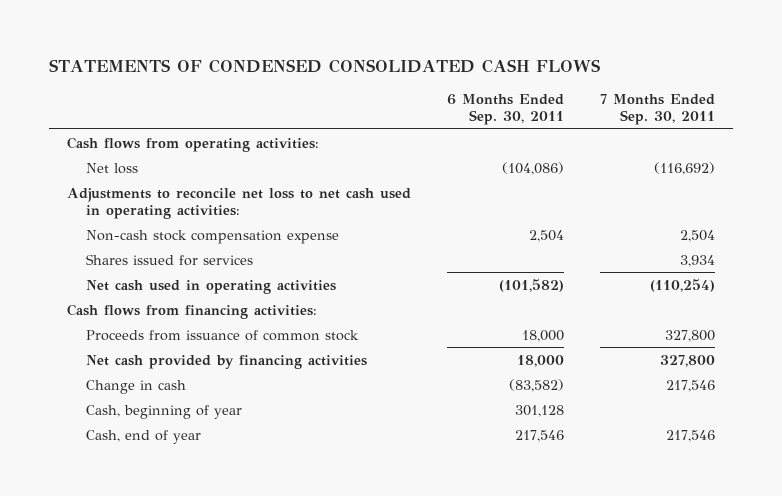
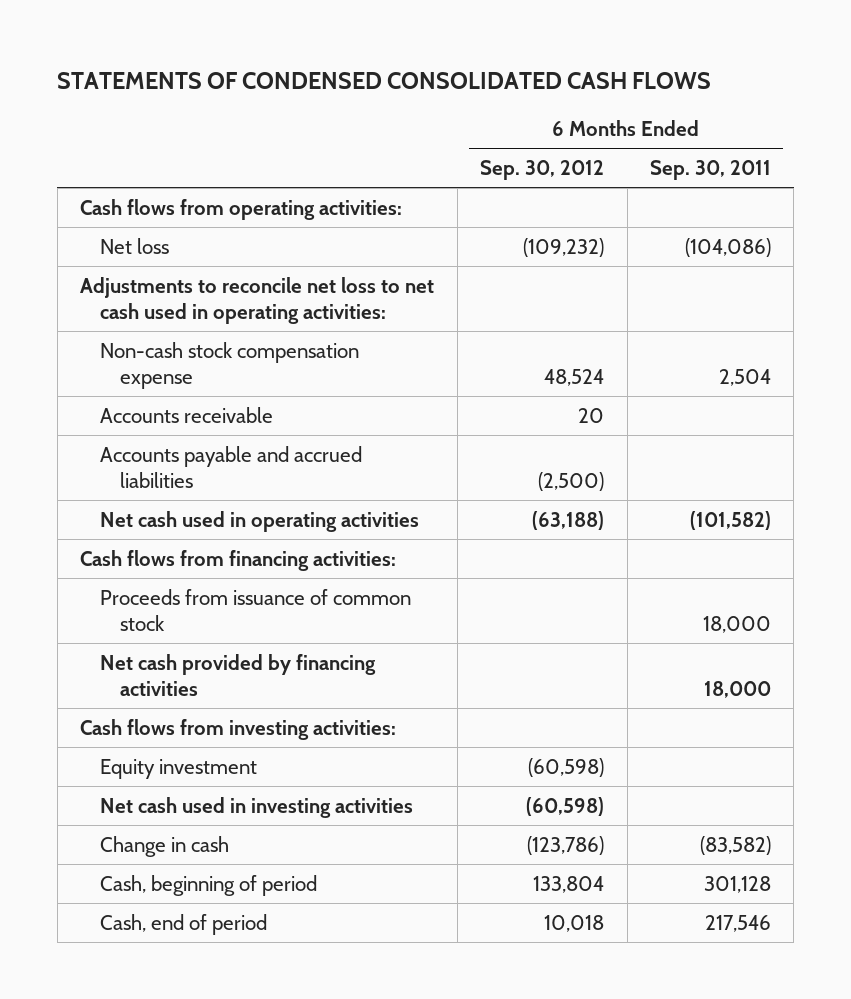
- | 6 Months Ended Sep. 30, 2011 | 7 Months Ended Sep. 30, 2011
+ | 6 Months Ended Sep. 30, 2012 | 6 Months Ended Sep. 30, 2011
- Shares issued for services | | 3,934
+ Accounts receivable | 20 |
+ Accounts payable and accrued liabilities | (2,500) |
+ Cash flows from investing activities:
+ Equity investment | (60,598) |
+ Net cash used in investing activities | (60,598) |
- Cash, beginning of year | 301,128 |
- Cash, end of year | 217,546 | 217,546
+ Cash, beginning of period | 133,804 | 301,128
+ Cash, end of period | 10,018 | 217,546

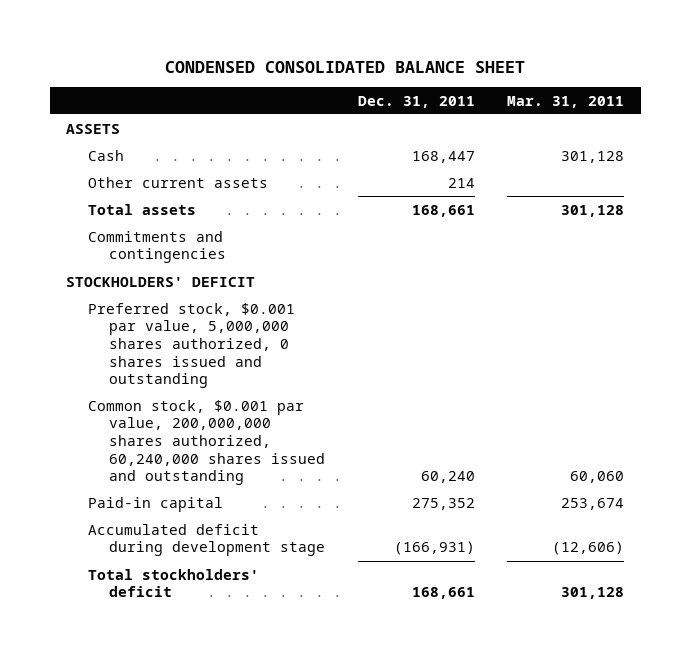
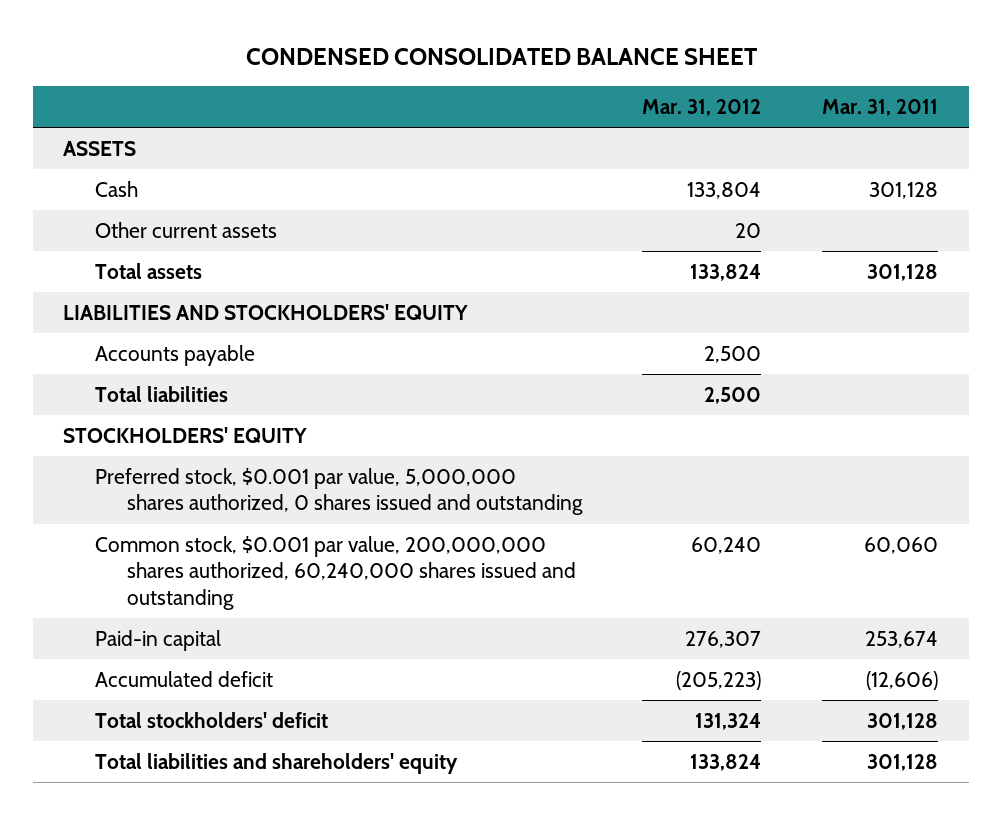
- | Dec. 31, 2011 | Mar. 31, 2011
+ | Mar. 31, 2012 | Mar. 31, 2011
- Commitments and contingencies
- STOCKHOLDERS' DEFICIT
+ LIABILITIES AND STOCKHOLDERS' EQUITY
+ Accounts payable | 2,500 |
+ Total liabilities | 2,500 |
+ STOCKHOLDERS' EQUITY
- Accumulated deficit during development stage | (166,931) | (12,606)
+ Accumulated deficit | (205,223) | (12,606)
+ Total liabilities and shareholders' equity | 133,824 | 301,128

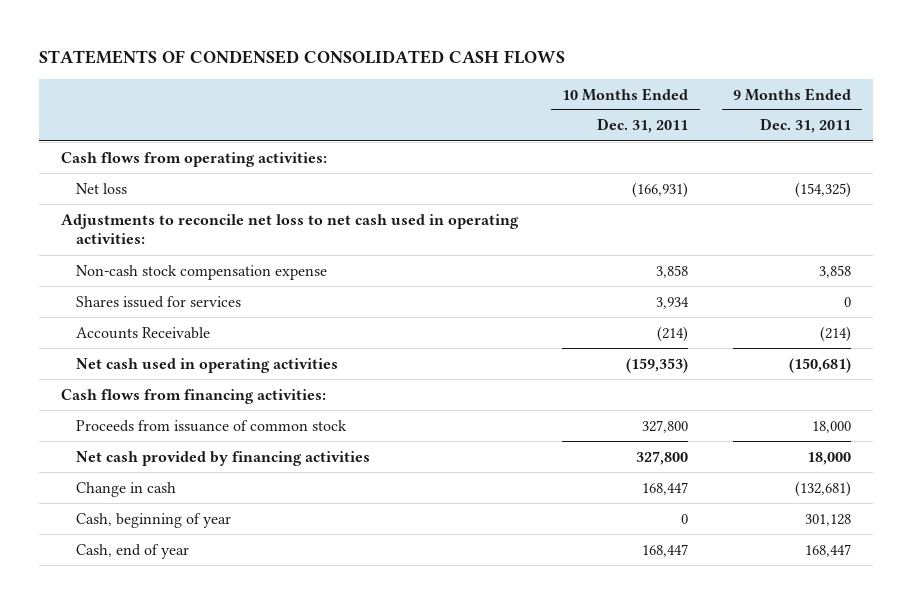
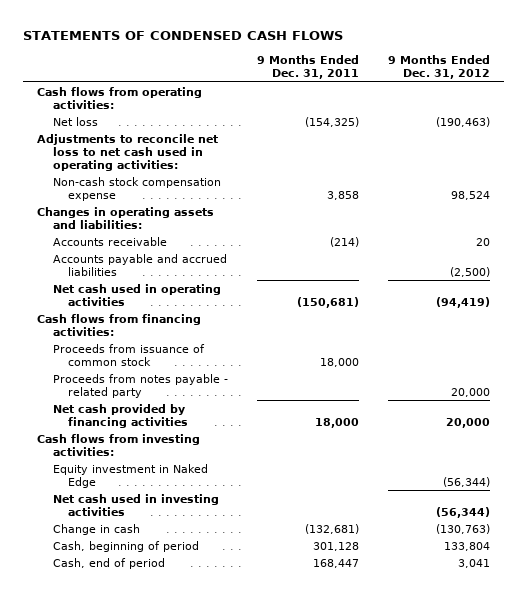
- STATEMENTS OF CONDENSED CONSOLIDATED CASH FLOWS
+ STATEMENTS OF CONDENSED CASH FLOWS
- | 10 Months Ended Dec. 31, 2011 | 9 Months Ended Dec. 31, 2011
+ | 9 Months Ended Dec. 31, 2011 | 9 Months Ended Dec. 31, 2012
- Shares issued for services | 3,934 | 0
- Accounts Receivable | (214) | (214)
+ Changes in operating assets and liabilities:
+ Accounts receivable | (214) | 20
+ Accounts payable and accrued liabilities | | (2,500)
+ Proceeds from notes payable - related party | | 20,000
+ Cash flows from investing activities:
+ Equity investment in Naked Edge | | (56,344)
+ Net cash used in investing activities | | (56,344)
- Cash, beginning of year | 0 | 301,128
- Cash, end of year | 168,447 | 168,447
+ Cash, beginning of period | 301,128 | 133,804
+ Cash, end of period | 168,447 | 3,041

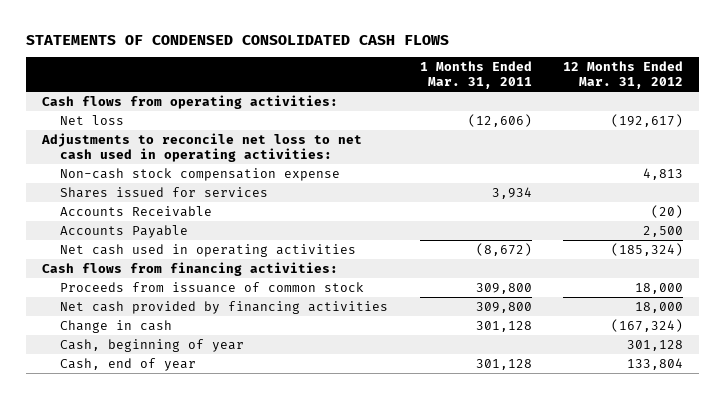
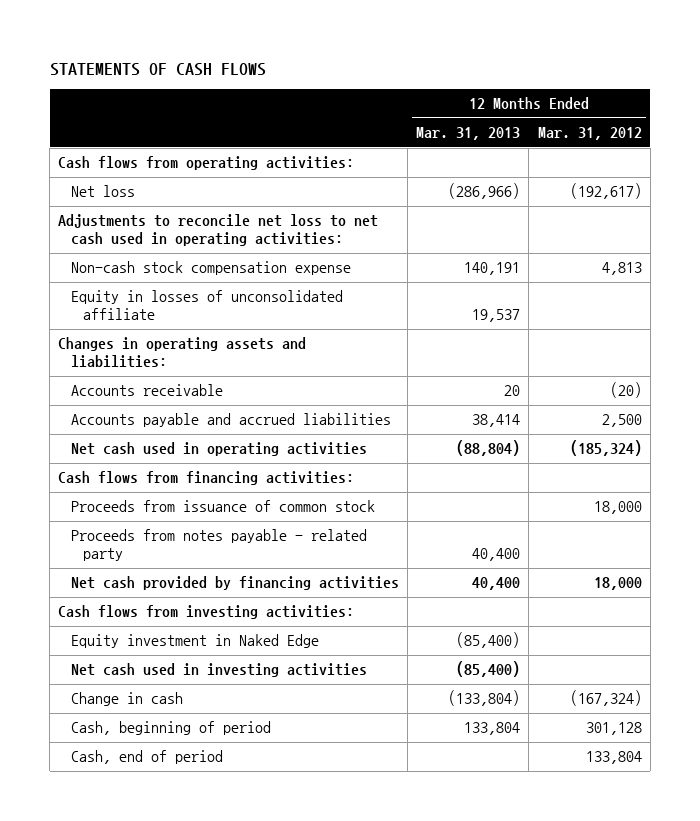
- STATEMENTS OF CONDENSED CONSOLIDATED CASH FLOWS
+ STATEMENTS OF CASH FLOWS
- | 1 Months Ended Mar. 31, 2011 | 12 Months Ended Mar. 31, 2012
+ | 12 Months Ended Mar. 31, 2013 | 12 Months Ended Mar. 31, 2012
- Shares issued for services | 3,934 |
- Accounts Receivable | | (20)
- Accounts Payable | | 2,500
+ Equity in losses of unconsolidated affiliate | 19,537 |
+ Changes in operating assets and liabilities:
+ Accounts receivable | 20 | (20)
+ Accounts payable and accrued liabilities | 38,414 | 2,500
+ Proceeds from notes payable - related party | 40,400 |
+ Cash flows from investing activities:
+ Equity investment in Naked Edge | (85,400) |
+ Net cash used in investing activities | (85,400) |
- Cash, beginning of year | | 301,128
- Cash, end of year | 301,128 | 133,804
+ Cash, beginning of period | 133,804 | 301,128
+ Cash, end of period | | 133,804

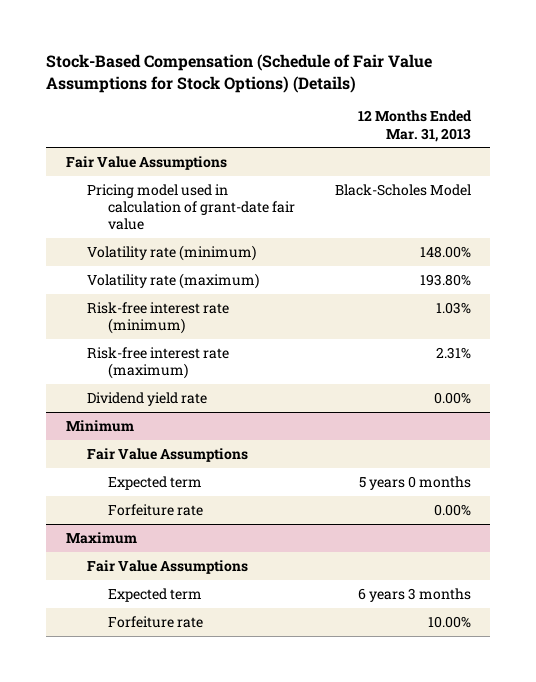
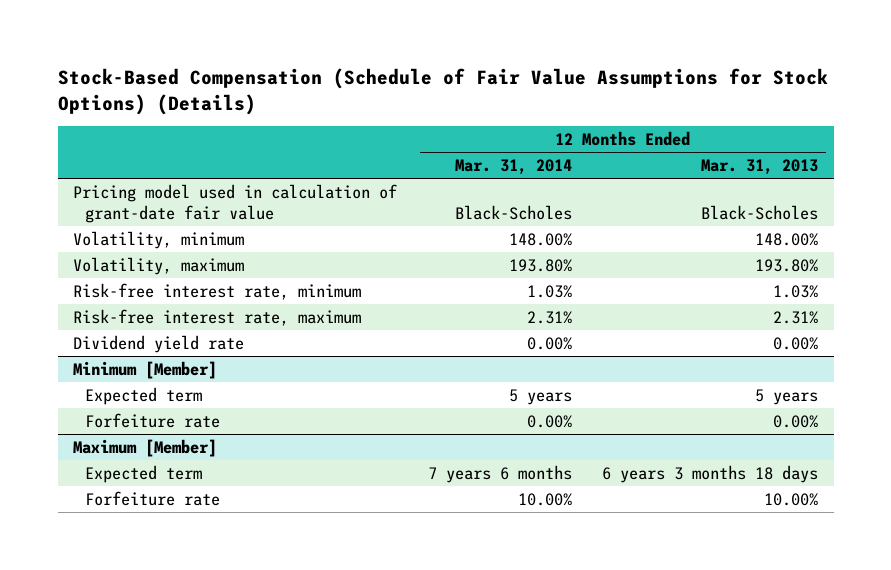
- | 12 Months Ended Mar. 31, 2013
+ | 12 Months Ended Mar. 31, 2014 | 12 Months Ended Mar. 31, 2013
- Fair Value Assumptions
- Pricing model used in calculation of grant-date fair value | Black-Scholes Model
- Volatility rate (minimum) | 148.00%
- Volatility rate (maximum) | 193.80%
- Risk-free interest rate (minimum) | 1.03%
- Risk-free interest rate (maximum) | 2.31%
+ Pricing model used in calculation of grant-date fair value | Black-Scholes | Black-Scholes
+ Volatility, minimum | 148.00% | 148.00%
+ Volatility, maximum | 193.80% | 193.80%
+ Risk-free interest rate, minimum | 1.03% | 1.03%
+ Risk-free interest rate, maximum | 2.31% | 2.31%
- Minimum
- Fair Value Assumptions
- Expected term | 5 years 0 months
+ Minimum [Member]
+ Expected term | 5 years | 5 years
- Maximum
- Fair Value Assumptions
- Expected term | 6 years 3 months
+ Maximum [Member]
+ Expected term | 7 years 6 months | 6 years 3 months 18 days

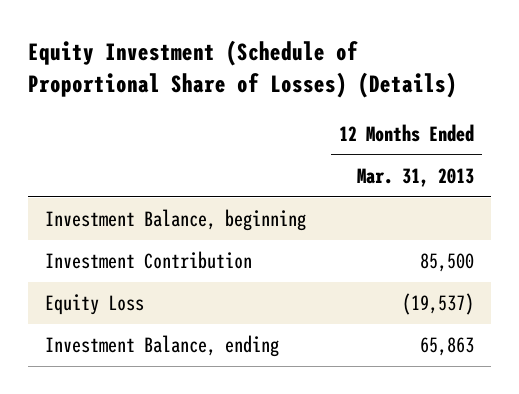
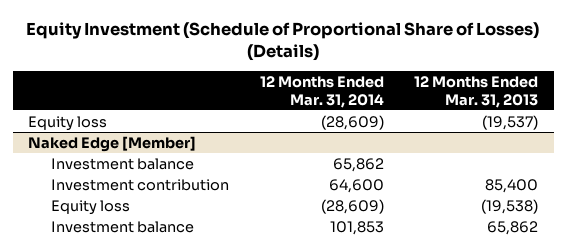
- | 12 Months Ended Mar. 31, 2013
+ | 12 Months Ended Mar. 31, 2014 | 12 Months Ended Mar. 31, 2013
- Investment Balance, beginning
- Investment Contribution | 85,500
- Equity Loss | (19,537)
- Investment Balance, ending | 65,863
+ Equity loss | (28,609) | (19,537)
+ Naked Edge [Member]
+ Investment balance | 65,862 |
+ Investment contribution | 64,600 | 85,400
+ Equity loss | (28,609) | (19,538)
+ Investment balance | 101,853 | 65,862

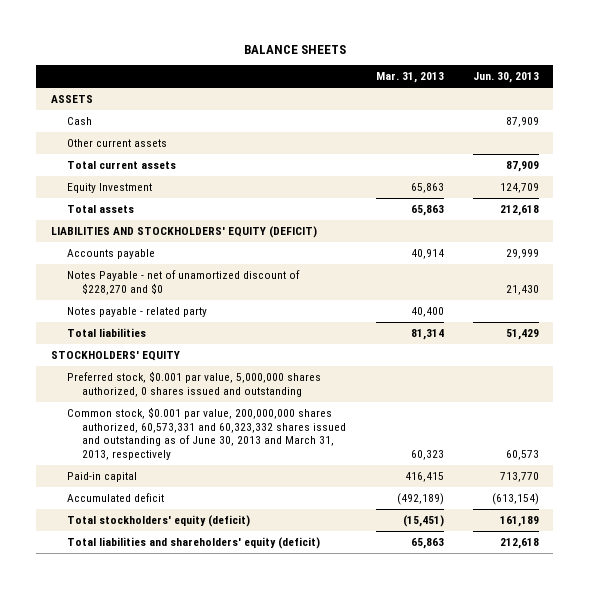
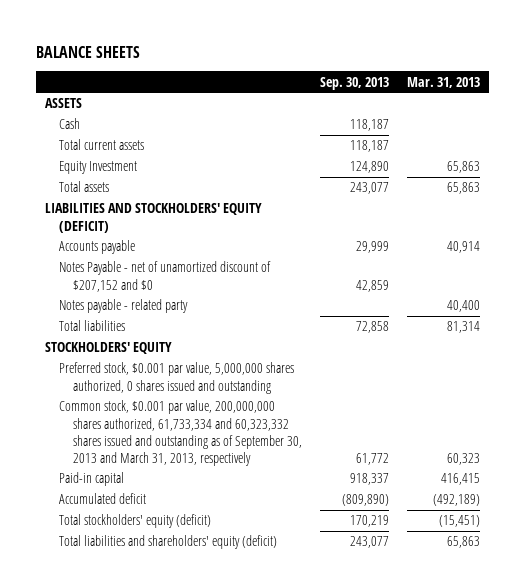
- | Mar. 31, 2013 | Jun. 30, 2013
+ | Sep. 30, 2013 | Mar. 31, 2013
- Other current assets
- Notes Payable - net of unamortized discount of $228,270 and $0 | | 21,430
+ Notes Payable - net of unamortized discount of $207,152 and $0 | 42,859 |
- Common stock, $0.001 par value, 200,000,000 shares authorized, 60,573,331 and 60,323,332 shares issued and outstanding as of June 30, 2013 and March 31, 2013, respectively | 60,323 | 60,573
+ Common stock, $0.001 par value, 200,000,000 shares authorized, 61,733,334 and 60,323,332 shares issued and outstanding as of September 30, 2013 and March 31, 2013, respectively | 61,772 | 60,323

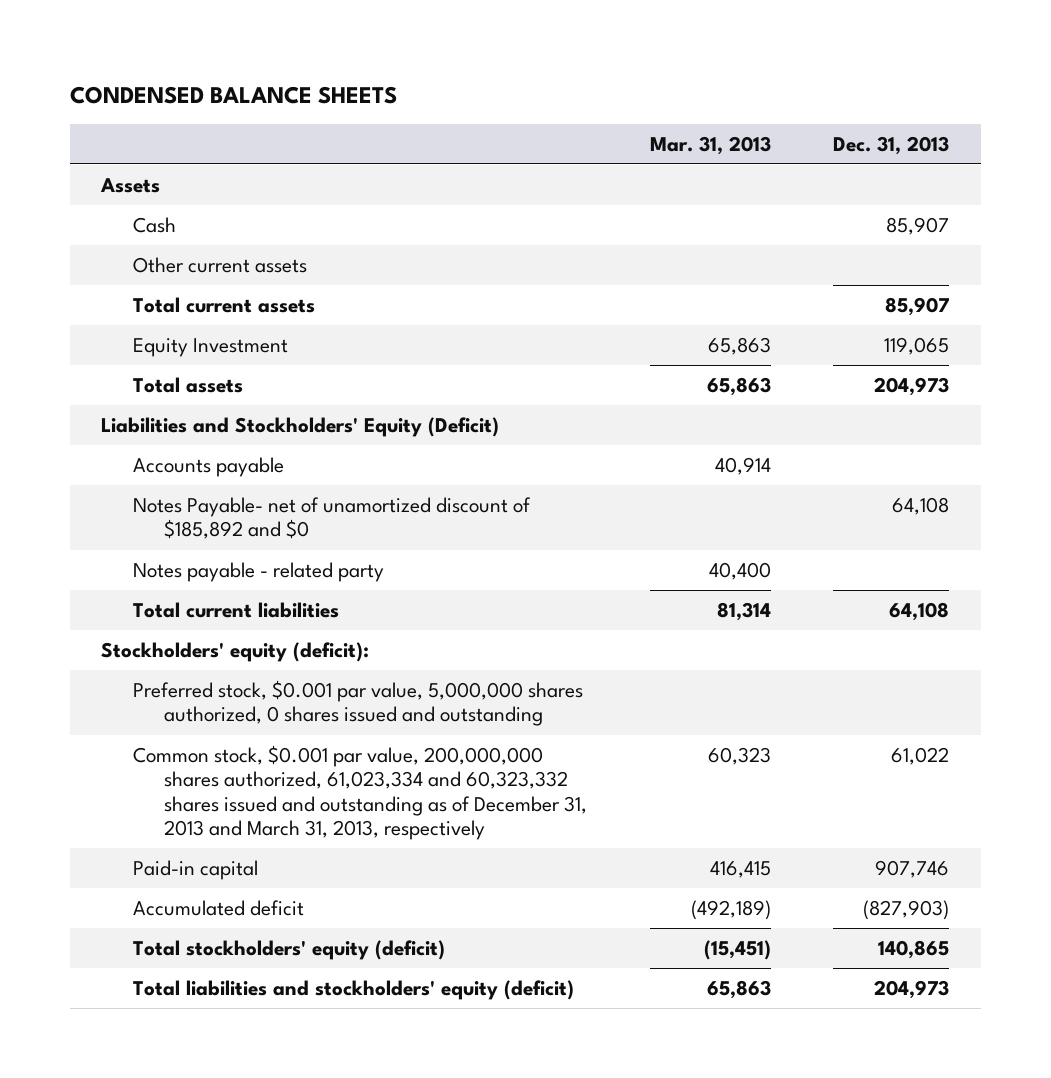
- BALANCE SHEETS
+ CONDENSED BALANCE SHEETS
- | Sep. 30, 2013 | Mar. 31, 2013
+ | Mar. 31, 2013 | Dec. 31, 2013
- ASSETS
+ Assets
+ Other current assets
- LIABILITIES AND STOCKHOLDERS' EQUITY (DEFICIT)
+ Liabilities and Stockholders' Equity (Deficit)
- Notes Payable - net of unamortized discount of $207,152 and $0 | 42,859 |
+ Notes Payable- net of unamortized discount of $185,892 and $0 | | 64,108
- Total liabilities | 72,858 | 81,314
- STOCKHOLDERS' EQUITY
+ Total current liabilities | 81,314 | 64,108
+ Stockholders' equity (deficit):
- Common stock, $0.001 par value, 200,000,000 shares authorized, 61,733,334 and 60,323,332 shares issued and outstanding as of September 30, 2013 and March 31, 2013, respectively | 61,772 | 60,323
+ Common stock, $0.001 par value, 200,000,000 shares authorized, 61,023,334 and 60,323,332 shares issued and outstanding as of December 31, 2013 and March 31, 2013, respectively | 60,323 | 61,022
- Total liabilities and shareholders' equity (deficit) | 243,077 | 65,863
+ Total liabilities and stockholders' equity (deficit) | 65,863 | 204,973

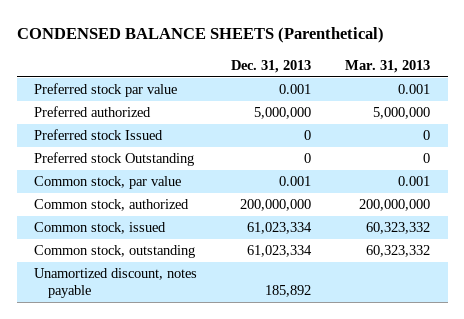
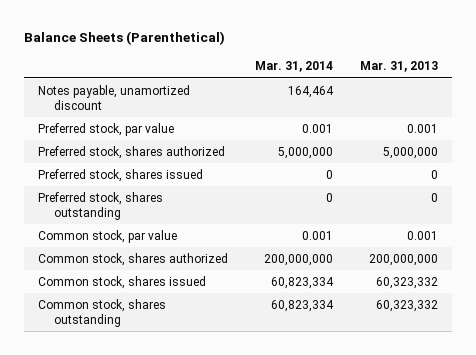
- CONDENSED BALANCE SHEETS (Parenthetical)
+ Balance Sheets (Parenthetical)
- | Dec. 31, 2013 | Mar. 31, 2013
+ | Mar. 31, 2014 | Mar. 31, 2013
- Preferred stock par value | 0.001 | 0.001
- Preferred authorized | 5,000,000 | 5,000,000
- Preferred stock Issued | 0 | 0
- Preferred stock Outstanding | 0 | 0
+ Notes payable, unamortized discount | 164,464 |
+ Preferred stock, par value | 0.001 | 0.001
+ Preferred stock, shares authorized | 5,000,000 | 5,000,000
+ Preferred stock, shares issued | 0 | 0
+ Preferred stock, shares outstanding | 0 | 0
- Common stock, authorized | 200,000,000 | 200,000,000
- Common stock, issued | 61,023,334 | 60,323,332
- Common stock, outstanding | 61,023,334 | 60,323,332
- Unamortized discount, notes payable | 185,892 |
+ Common stock, shares authorized | 200,000,000 | 200,000,000
+ Common stock, shares issued | 60,823,334 | 60,323,332
+ Common stock, shares outstanding | 60,823,334 | 60,323,332

